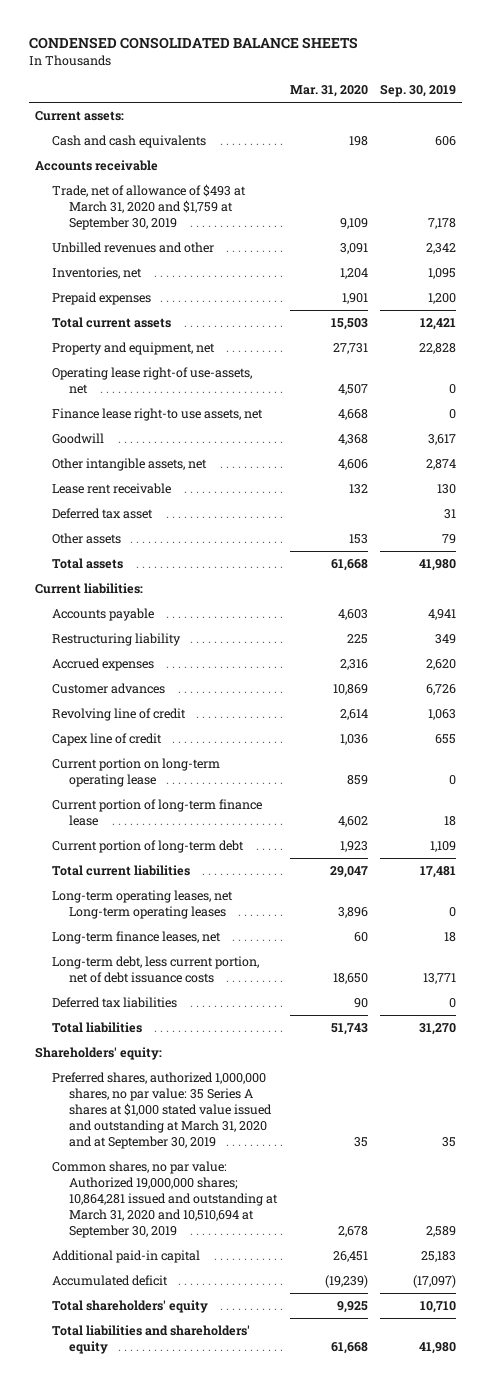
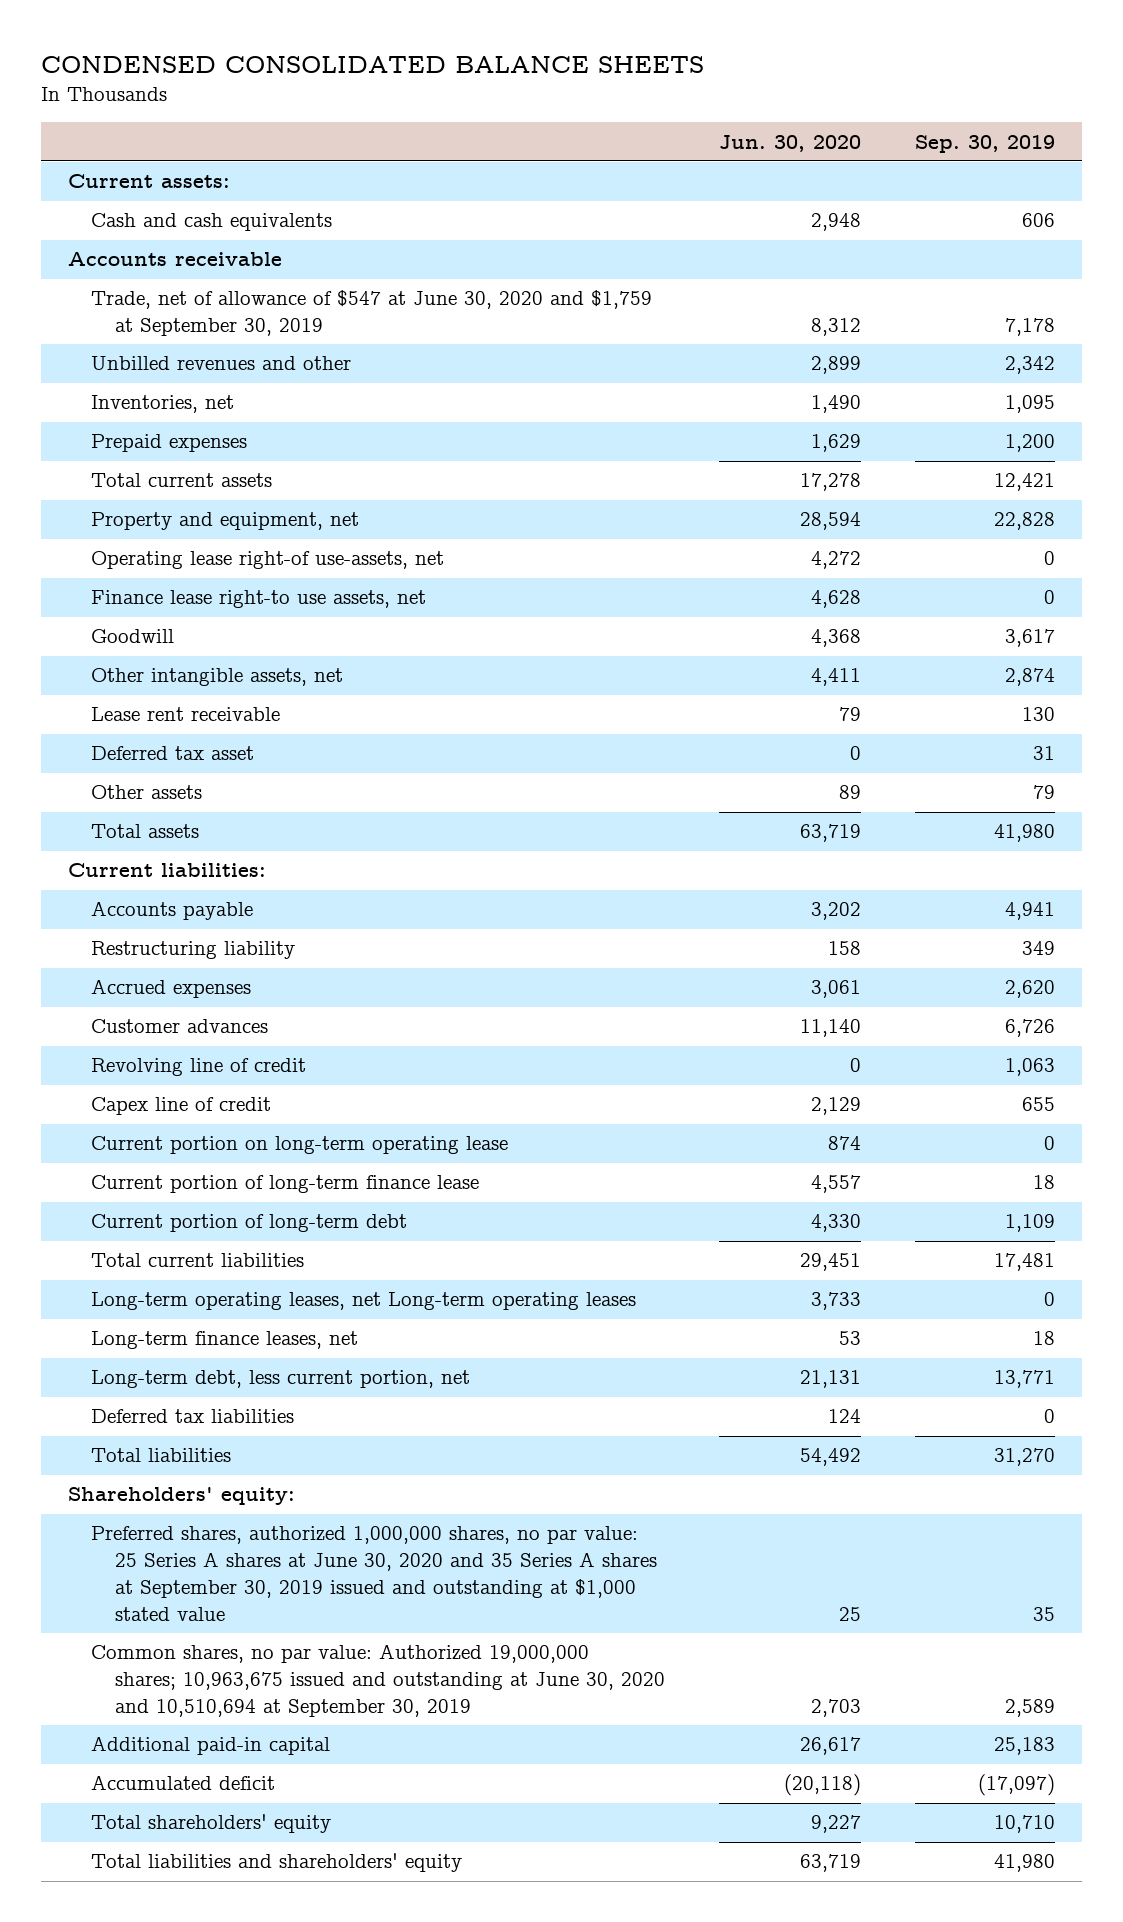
- | Mar. 31, 2020 | Sep. 30, 2019
+ | Jun. 30, 2020 | Sep. 30, 2019
- Trade, net of allowance of $493 at March 31, 2020 and $1,759 at September 30, 2019 | 9,109 | 7,178
+ Trade, net of allowance of $547 at June 30, 2020 and $1,759 at September 30, 2019 | 8,312 | 7,178
- Long-term debt, less current portion, net of debt issuance costs | 18,650 | 13,771
+ Long-term debt, less current portion, net | 21,131 | 13,771
- Preferred shares, authorized 1,000,000 shares, no par value: 35 Series A shares at $1,000 stated value issued and outstanding at March 31, 2020 and at September 30, 2019 | 35 | 35
- Common shares, no par value: Authorized 19,000,000 shares; 10,864,281 issued and outstanding at March 31, 2020 and 10,510,694 at September 30, 2019 | 2,678 | 2,589
+ Preferred shares, authorized 1,000,000 shares, no par value: 25 Series A shares at June 30, 2020 and 35 Series A shares at September 30, 2019 issued and outstanding at $1,000 stated value | 25 | 35
+ Common shares, no par value: Authorized 19,000,000 shares; 10,963,675 issued and outstanding at June 30, 2020 and 10,510,694 at September 30, 2019 | 2,703 | 2,589

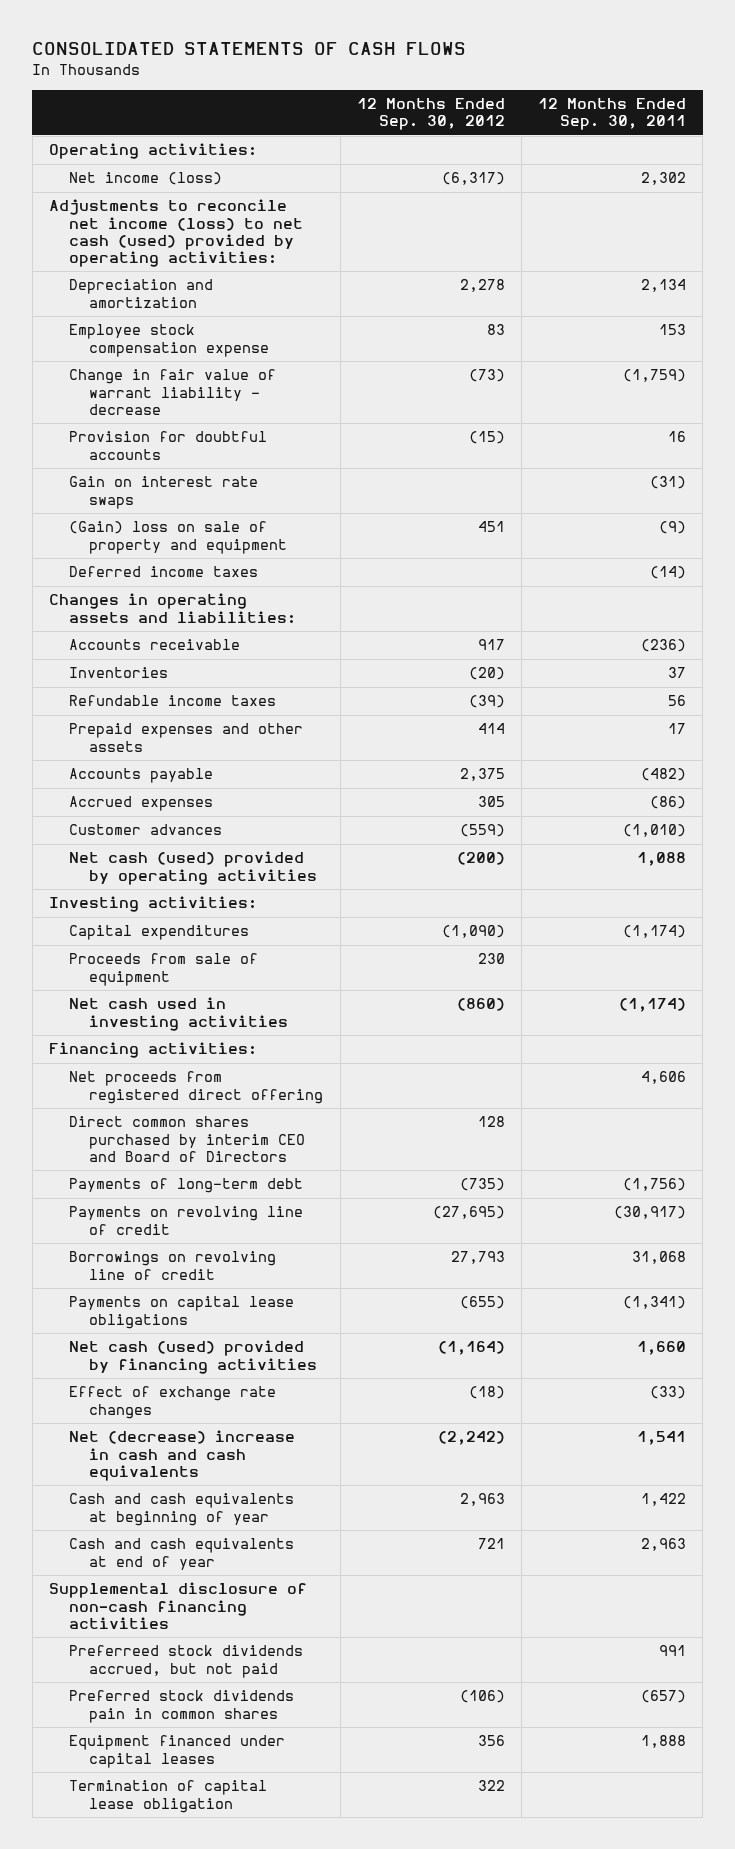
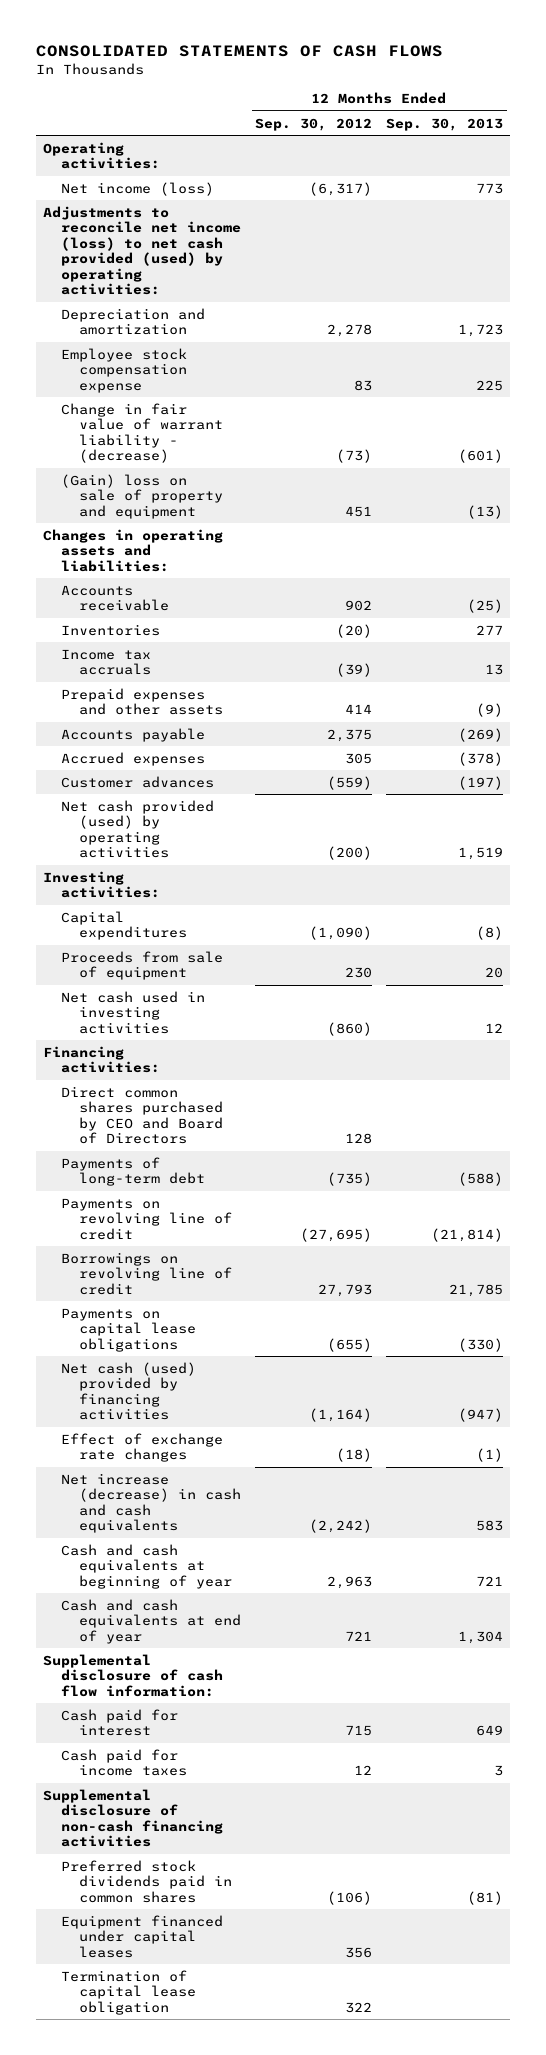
- | 12 Months Ended Sep. 30, 2012 | 12 Months Ended Sep. 30, 2011
+ | 12 Months Ended Sep. 30, 2012 | 12 Months Ended Sep. 30, 2013
- Adjustments to reconcile net income (loss) to net cash (used) provided by operating activities:
+ Adjustments to reconcile net income (loss) to net cash provided (used) by operating activities:
- Change in fair value of warrant liability - decrease | (73) | (1,759)
- Provision for doubtful accounts | (15) | 16
- Gain on interest rate swaps | | (31)
+ Change in fair value of warrant liability - (decrease) | (73) | (601)
- Deferred income taxes | | (14)
- Accounts receivable | 917 | (236)
+ Accounts receivable | 902 | (25)
- Refundable income taxes | (39) | 56
+ Income tax accruals | (39) | 13
- Net cash (used) provided by operating activities | (200) | 1,088
+ Net cash provided (used) by operating activities | (200) | 1,519
- Net proceeds from registered direct offering | | 4,606
- Direct common shares purchased by interim CEO and Board of Directors | 128 |
+ Direct common shares purchased by CEO and Board of Directors | 128 |
- Net (decrease) increase in cash and cash equivalents | (2,242) | 1,541
+ Net increase (decrease) in cash and cash equivalents | (2,242) | 583
+ Supplemental disclosure of cash flow information:
+ Cash paid for interest | 715 | 649
+ Cash paid for income taxes | 12 | 3
- Preferreed stock dividends accrued, but not paid | | 991
- Preferred stock dividends pain in common shares | (106) | (657)
+ Preferred stock dividends paid in common shares | (106) | (81)

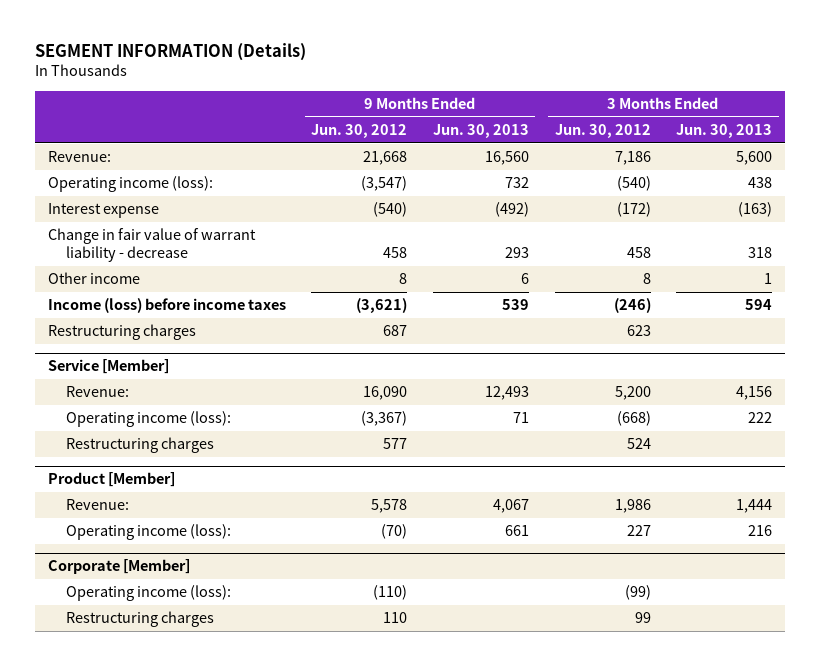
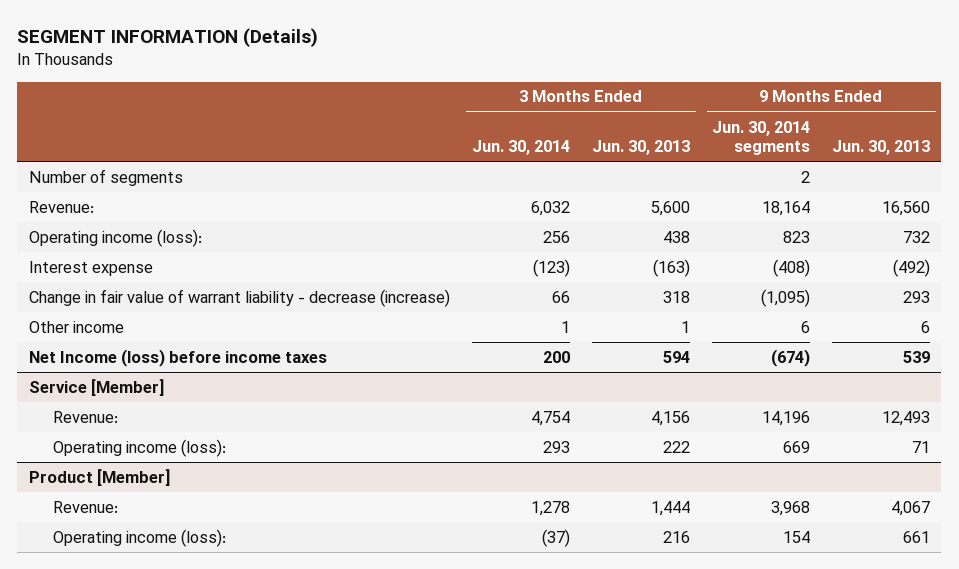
- | 9 Months Ended Jun. 30, 2012 | 9 Months Ended Jun. 30, 2013 | 3 Months Ended Jun. 30, 2012 | 3 Months Ended Jun. 30, 2013
+ | 3 Months Ended Jun. 30, 2014 | 3 Months Ended Jun. 30, 2013 | 9 Months Ended Jun. 30, 2014 segments | 9 Months Ended Jun. 30, 2013
+ Number of segments | | | 2 |
- Change in fair value of warrant liability - decrease | 458 | 293 | 458 | 318
+ Change in fair value of warrant liability - decrease (increase) | 66 | 318 | (1,095) | 293
- Income (loss) before income taxes | (3,621) | 539 | (246) | 594
- Restructuring charges | 687 | | 623 |
+ Net Income (loss) before income taxes | 200 | 594 | (674) | 539
@ Service [Member]
- Restructuring charges | 577 | | 524 |
- Corporate [Member]
- Operating income (loss): | (110) | | (99) |
- Restructuring charges | 110 | | 99 |

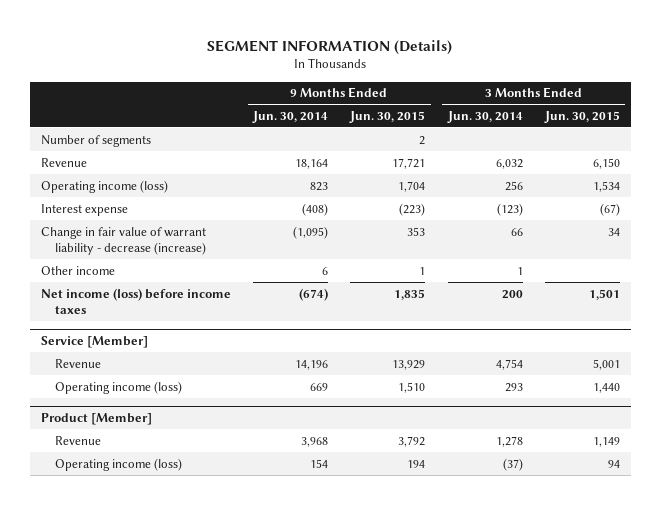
- | 3 Months Ended Jun. 30, 2014 | 3 Months Ended Jun. 30, 2013 | 9 Months Ended Jun. 30, 2014 segments | 9 Months Ended Jun. 30, 2013
+ | 9 Months Ended Jun. 30, 2014 | 9 Months Ended Jun. 30, 2015 | 3 Months Ended Jun. 30, 2014 | 3 Months Ended Jun. 30, 2015
- Revenue: | 6,032 | 5,600 | 18,164 | 16,560
- Operating income (loss): | 256 | 438 | 823 | 732
+ Revenue | 18,164 | 17,721 | 6,032 | 6,150
+ Operating income (loss) | 823 | 1,704 | 256 | 1,534
- Net Income (loss) before income taxes | 200 | 594 | (674) | 539
+ Net income (loss) before income taxes | (674) | 1,835 | 200 | 1,501
@ Service [Member]
- Revenue: | 4,754 | 4,156 | 14,196 | 12,493
- Operating income (loss): | 293 | 222 | 669 | 71
+ Revenue | 14,196 | 13,929 | 4,754 | 5,001
+ Operating income (loss) | 669 | 1,510 | 293 | 1,440
@ Product [Member]
- Revenue: | 1,278 | 1,444 | 3,968 | 4,067
- Operating income (loss): | (37) | 216 | 154 | 661
+ Revenue | 3,968 | 3,792 | 1,278 | 1,149
+ Operating income (loss) | 154 | 194 | (37) | 94

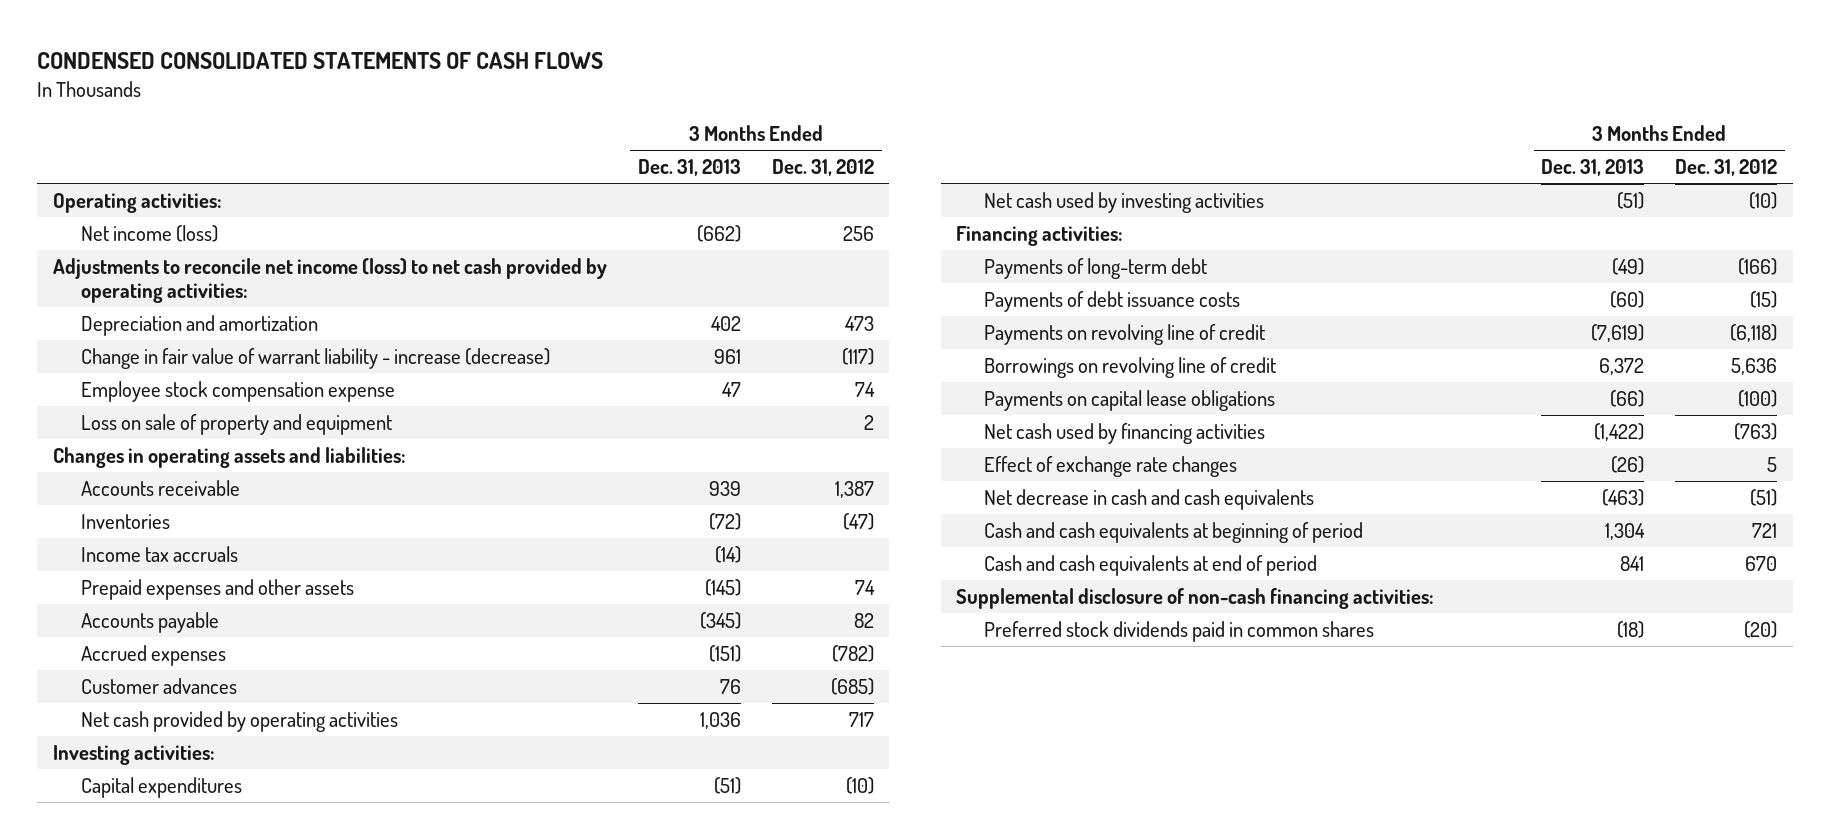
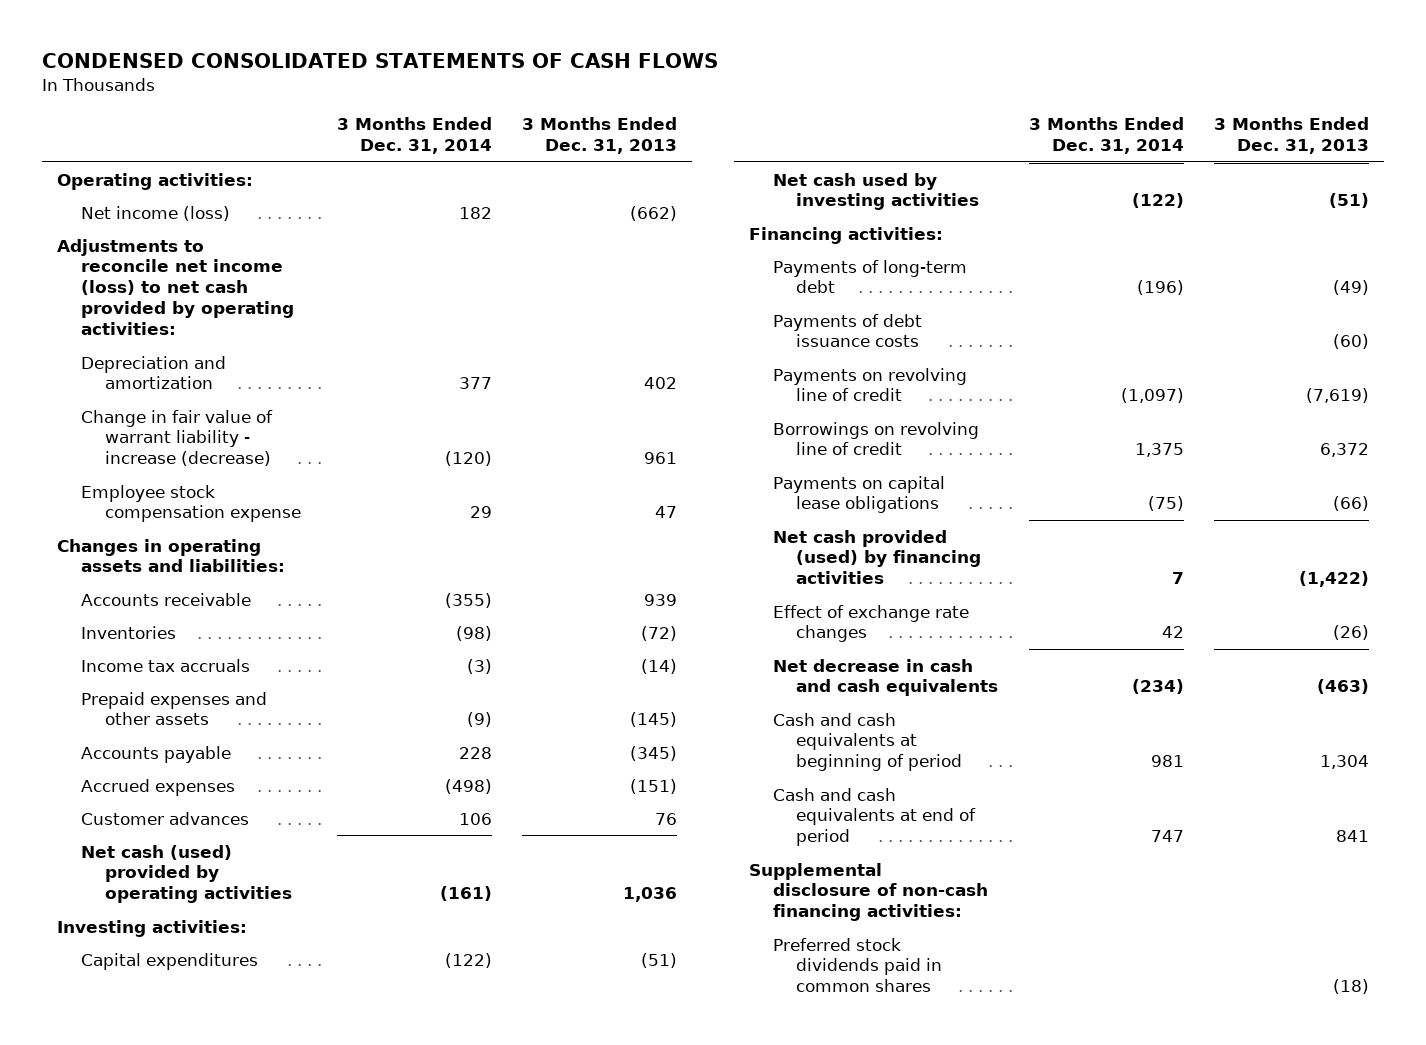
- | 3 Months Ended Dec. 31, 2013 | 3 Months Ended Dec. 31, 2012
+ | 3 Months Ended Dec. 31, 2014 | 3 Months Ended Dec. 31, 2013
- Loss on sale of property and equipment | | 2
- Net cash provided by operating activities | 1,036 | 717
+ Net cash (used) provided by operating activities | (161) | 1,036
- Net cash used by financing activities | (1,422) | (763)
+ Net cash provided (used) by financing activities | 7 | (1,422)

